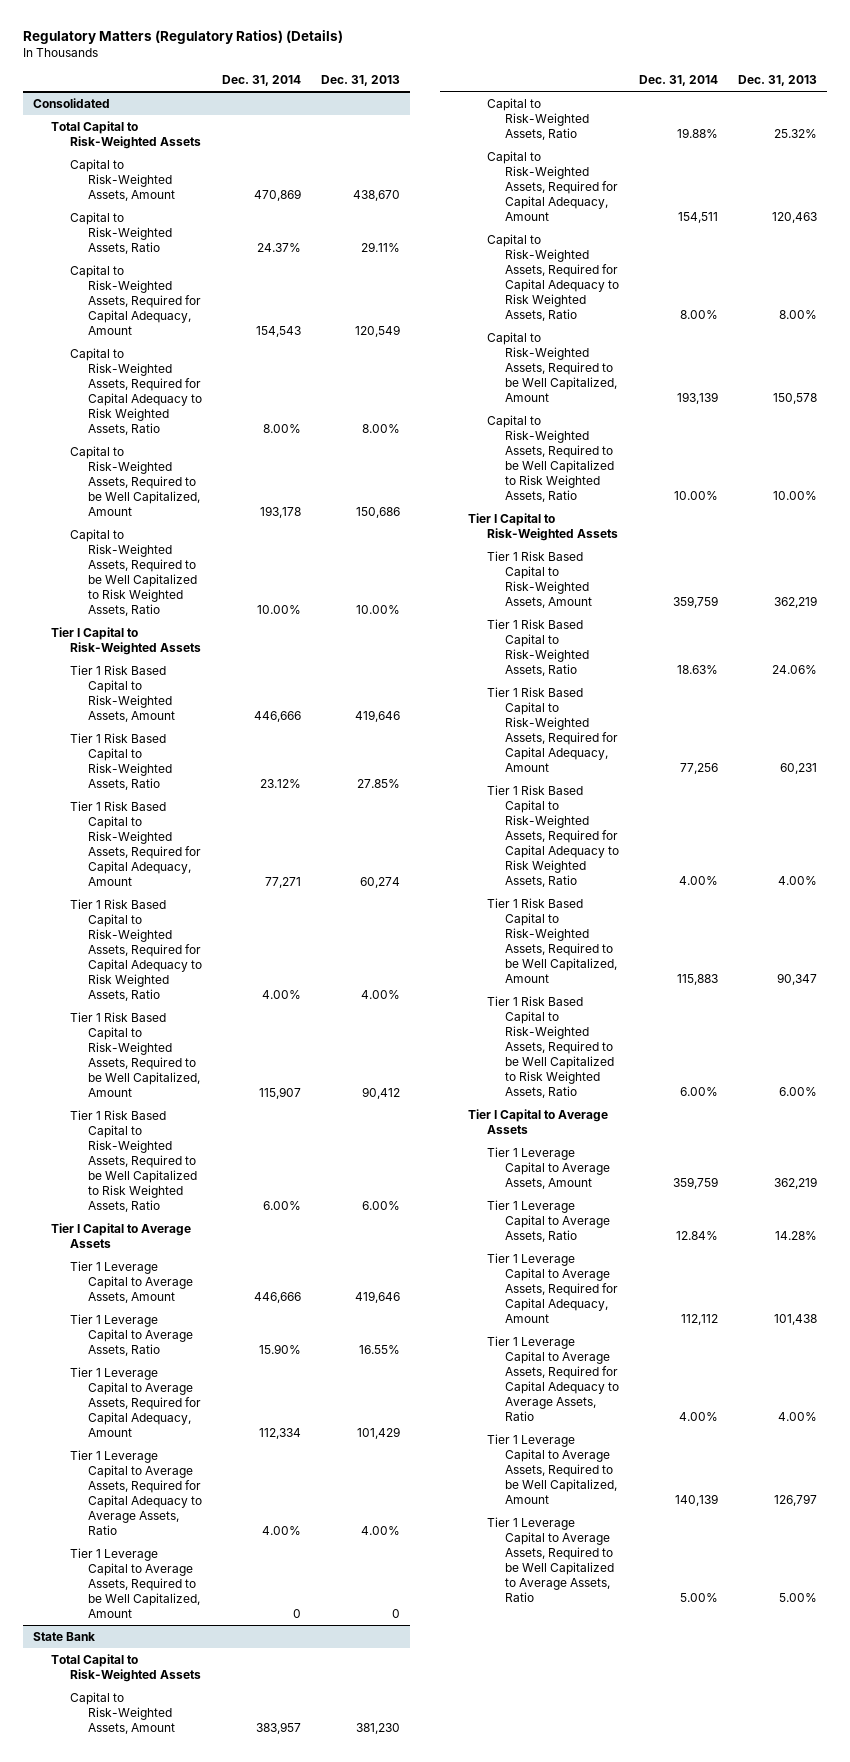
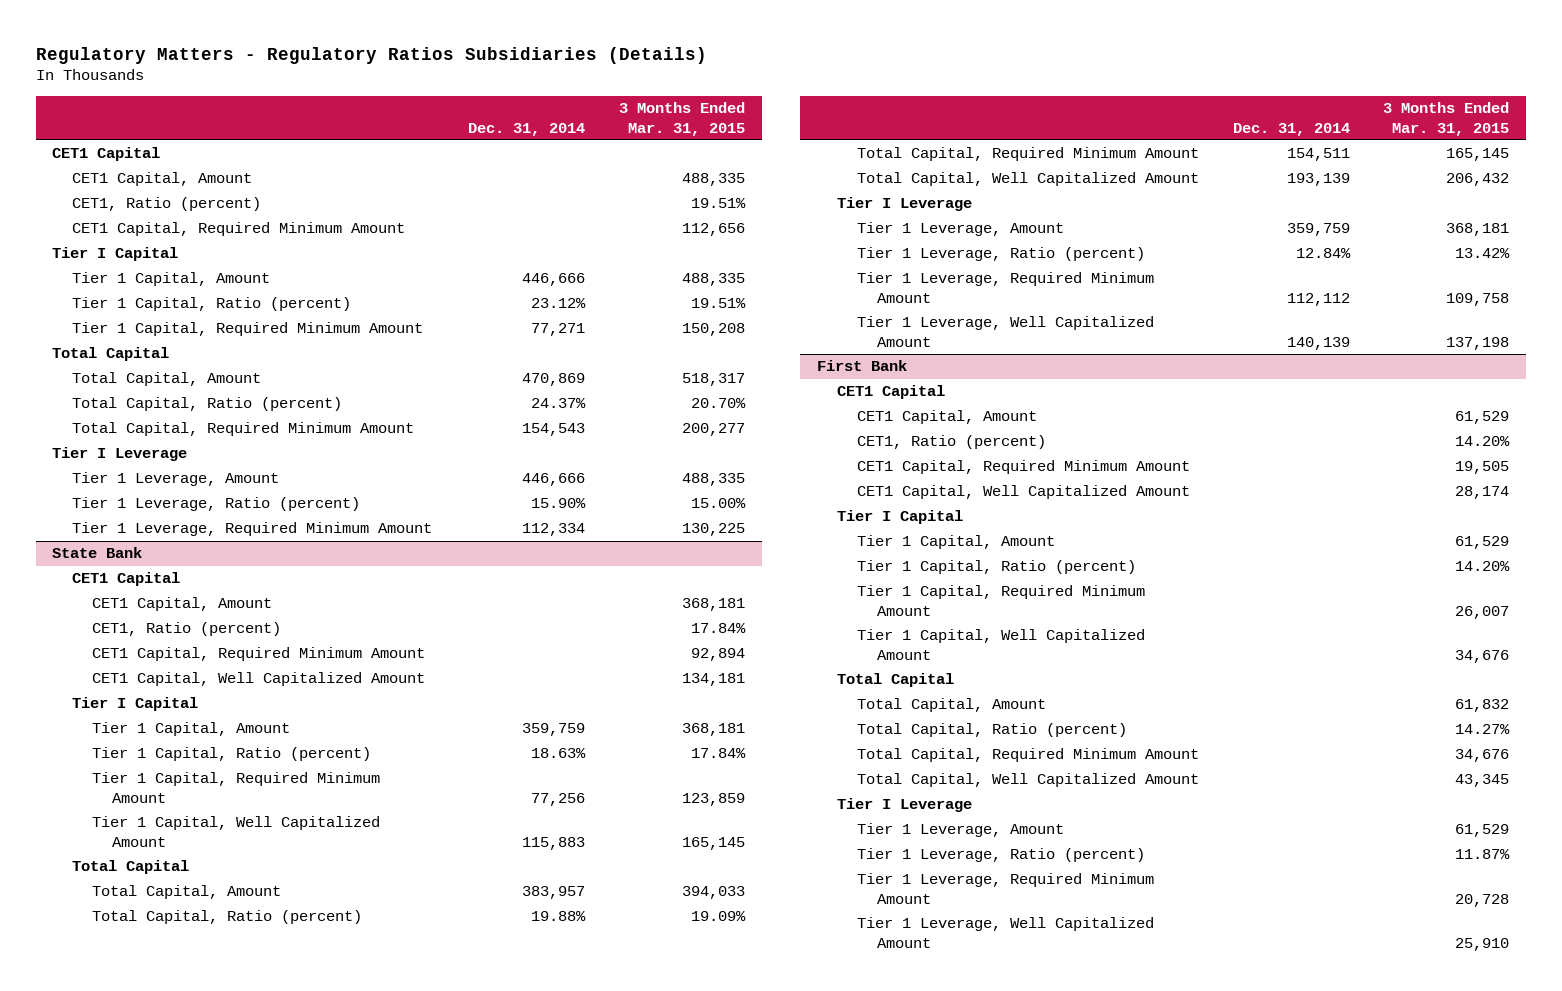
- Regulatory Matters (Regulatory Ratios) (Details)
+ Regulatory Matters - Regulatory Ratios Subsidiaries (Details)
- | Dec. 31, 2014 | Dec. 31, 2013
+ | Dec. 31, 2014 | 3 Months Ended Mar. 31, 2015
- Consolidated
- Total Capital to Risk-Weighted Assets
- Capital to Risk-Weighted Assets, Amount | 470,869 | 438,670
- Capital to Risk-Weighted Assets, Ratio | 24.37% | 29.11%
- Capital to Risk-Weighted Assets, Required for Capital Adequacy, Amount | 154,543 | 120,549
- Capital to Risk-Weighted Assets, Required for Capital Adequacy to Risk Weighted Assets, Ratio | 8.00% | 8.00%
- Capital to Risk-Weighted Assets, Required to be Well Capitalized, Amount | 193,178 | 150,686
- Capital to Risk-Weighted Assets, Required to be Well Capitalized to Risk Weighted Assets, Ratio | 10.00% | 10.00%
- Tier I Capital to Risk-Weighted Assets
- Tier 1 Risk Based Capital to Risk-Weighted Assets, Amount | 446,666 | 419,646
- Tier 1 Risk Based Capital to Risk-Weighted Assets, Ratio | 23.12% | 27.85%
- Tier 1 Risk Based Capital to Risk-Weighted Assets, Required for Capital Adequacy, Amount | 77,271 | 60,274
- Tier 1 Risk Based Capital to Risk-Weighted Assets, Required for Capital Adequacy to Risk Weighted Assets, Ratio | 4.00% | 4.00%
- Tier 1 Risk Based Capital to Risk-Weighted Assets, Required to be Well Capitalized, Amount | 115,907 | 90,412
- Tier 1 Risk Based Capital to Risk-Weighted Assets, Required to be Well Capitalized to Risk Weighted Assets, Ratio | 6.00% | 6.00%
- Tier I Capital to Average Assets
- Tier 1 Leverage Capital to Average Assets, Amount | 446,666 | 419,646
- Tier 1 Leverage Capital to Average Assets, Ratio | 15.90% | 16.55%
- Tier 1 Leverage Capital to Average Assets, Required for Capital Adequacy, Amount | 112,334 | 101,429
- Tier 1 Leverage Capital to Average Assets, Required for Capital Adequacy to Average Assets, Ratio | 4.00% | 4.00%
- Tier 1 Leverage Capital to Average Assets, Required to be Well Capitalized, Amount | 0 | 0
+ CET1 Capital
+ CET1 Capital, Amount | | 488,335
+ CET1, Ratio (percent) | | 19.51%
+ CET1 Capital, Required Minimum Amount | | 112,656
+ Tier I Capital
+ Tier 1 Capital, Amount | 446,666 | 488,335
+ Tier 1 Capital, Ratio (percent) | 23.12% | 19.51%
+ Tier 1 Capital, Required Minimum Amount | 77,271 | 150,208
+ Total Capital
+ Total Capital, Amount | 470,869 | 518,317
+ Total Capital, Ratio (percent) | 24.37% | 20.70%
+ Total Capital, Required Minimum Amount | 154,543 | 200,277
+ Tier I Leverage
+ Tier 1 Leverage, Amount | 446,666 | 488,335
+ Tier 1 Leverage, Ratio (percent) | 15.90% | 15.00%
+ Tier 1 Leverage, Required Minimum Amount | 112,334 | 130,225
@ State Bank
- Total Capital to Risk-Weighted Assets
- Capital to Risk-Weighted Assets, Amount | 383,957 | 381,230
- Capital to Risk-Weighted Assets, Ratio | 19.88% | 25.32%
- Capital to Risk-Weighted Assets, Required for Capital Adequacy, Amount | 154,511 | 120,463
- Capital to Risk-Weighted Assets, Required for Capital Adequacy to Risk Weighted Assets, Ratio | 8.00% | 8.00%
- Capital to Risk-Weighted Assets, Required to be Well Capitalized, Amount | 193,139 | 150,578
- Capital to Risk-Weighted Assets, Required to be Well Capitalized to Risk Weighted Assets, Ratio | 10.00% | 10.00%
- Tier I Capital to Risk-Weighted Assets
- Tier 1 Risk Based Capital to Risk-Weighted Assets, Amount | 359,759 | 362,219
- Tier 1 Risk Based Capital to Risk-Weighted Assets, Ratio | 18.63% | 24.06%
- Tier 1 Risk Based Capital to Risk-Weighted Assets, Required for Capital Adequacy, Amount | 77,256 | 60,231
- Tier 1 Risk Based Capital to Risk-Weighted Assets, Required for Capital Adequacy to Risk Weighted Assets, Ratio | 4.00% | 4.00%
- Tier 1 Risk Based Capital to Risk-Weighted Assets, Required to be Well Capitalized, Amount | 115,883 | 90,347
- Tier 1 Risk Based Capital to Risk-Weighted Assets, Required to be Well Capitalized to Risk Weighted Assets, Ratio | 6.00% | 6.00%
- Tier I Capital to Average Assets
- Tier 1 Leverage Capital to Average Assets, Amount | 359,759 | 362,219
- Tier 1 Leverage Capital to Average Assets, Ratio | 12.84% | 14.28%
- Tier 1 Leverage Capital to Average Assets, Required for Capital Adequacy, Amount | 112,112 | 101,438
- Tier 1 Leverage Capital to Average Assets, Required for Capital Adequacy to Average Assets, Ratio | 4.00% | 4.00%
- Tier 1 Leverage Capital to Average Assets, Required to be Well Capitalized, Amount | 140,139 | 126,797
- Tier 1 Leverage Capital to Average Assets, Required to be Well Capitalized to Average Assets, Ratio | 5.00% | 5.00%
+ CET1 Capital
+ CET1 Capital, Amount | | 368,181
+ CET1, Ratio (percent) | | 17.84%
+ CET1 Capital, Required Minimum Amount | | 92,894
+ CET1 Capital, Well Capitalized Amount | | 134,181
+ Tier I Capital
+ Tier 1 Capital, Amount | 359,759 | 368,181
+ Tier 1 Capital, Ratio (percent) | 18.63% | 17.84%
+ Tier 1 Capital, Required Minimum Amount | 77,256 | 123,859
+ Tier 1 Capital, Well Capitalized Amount | 115,883 | 165,145
+ Total Capital
+ Total Capital, Amount | 383,957 | 394,033
+ Total Capital, Ratio (percent) | 19.88% | 19.09%
+ Total Capital, Required Minimum Amount | 154,511 | 165,145
+ Total Capital, Well Capitalized Amount | 193,139 | 206,432
+ Tier I Leverage
+ Tier 1 Leverage, Amount | 359,759 | 368,181
+ Tier 1 Leverage, Ratio (percent) | 12.84% | 13.42%
+ Tier 1 Leverage, Required Minimum Amount | 112,112 | 109,758
+ Tier 1 Leverage, Well Capitalized Amount | 140,139 | 137,198
+ First Bank
+ CET1 Capital
+ CET1 Capital, Amount | | 61,529
+ CET1, Ratio (percent) | | 14.20%
+ CET1 Capital, Required Minimum Amount | | 19,505
+ CET1 Capital, Well Capitalized Amount | | 28,174
+ Tier I Capital
+ Tier 1 Capital, Amount | | 61,529
+ Tier 1 Capital, Ratio (percent) | | 14.20%
+ Tier 1 Capital, Required Minimum Amount | | 26,007
+ Tier 1 Capital, Well Capitalized Amount | | 34,676
+ Total Capital
+ Total Capital, Amount | | 61,832
+ Total Capital, Ratio (percent) | | 14.27%
+ Total Capital, Required Minimum Amount | | 34,676
+ Total Capital, Well Capitalized Amount | | 43,345
+ Tier I Leverage
+ Tier 1 Leverage, Amount | | 61,529
+ Tier 1 Leverage, Ratio (percent) | | 11.87%
+ Tier 1 Leverage, Required Minimum Amount | | 20,728
+ Tier 1 Leverage, Well Capitalized Amount | | 25,910

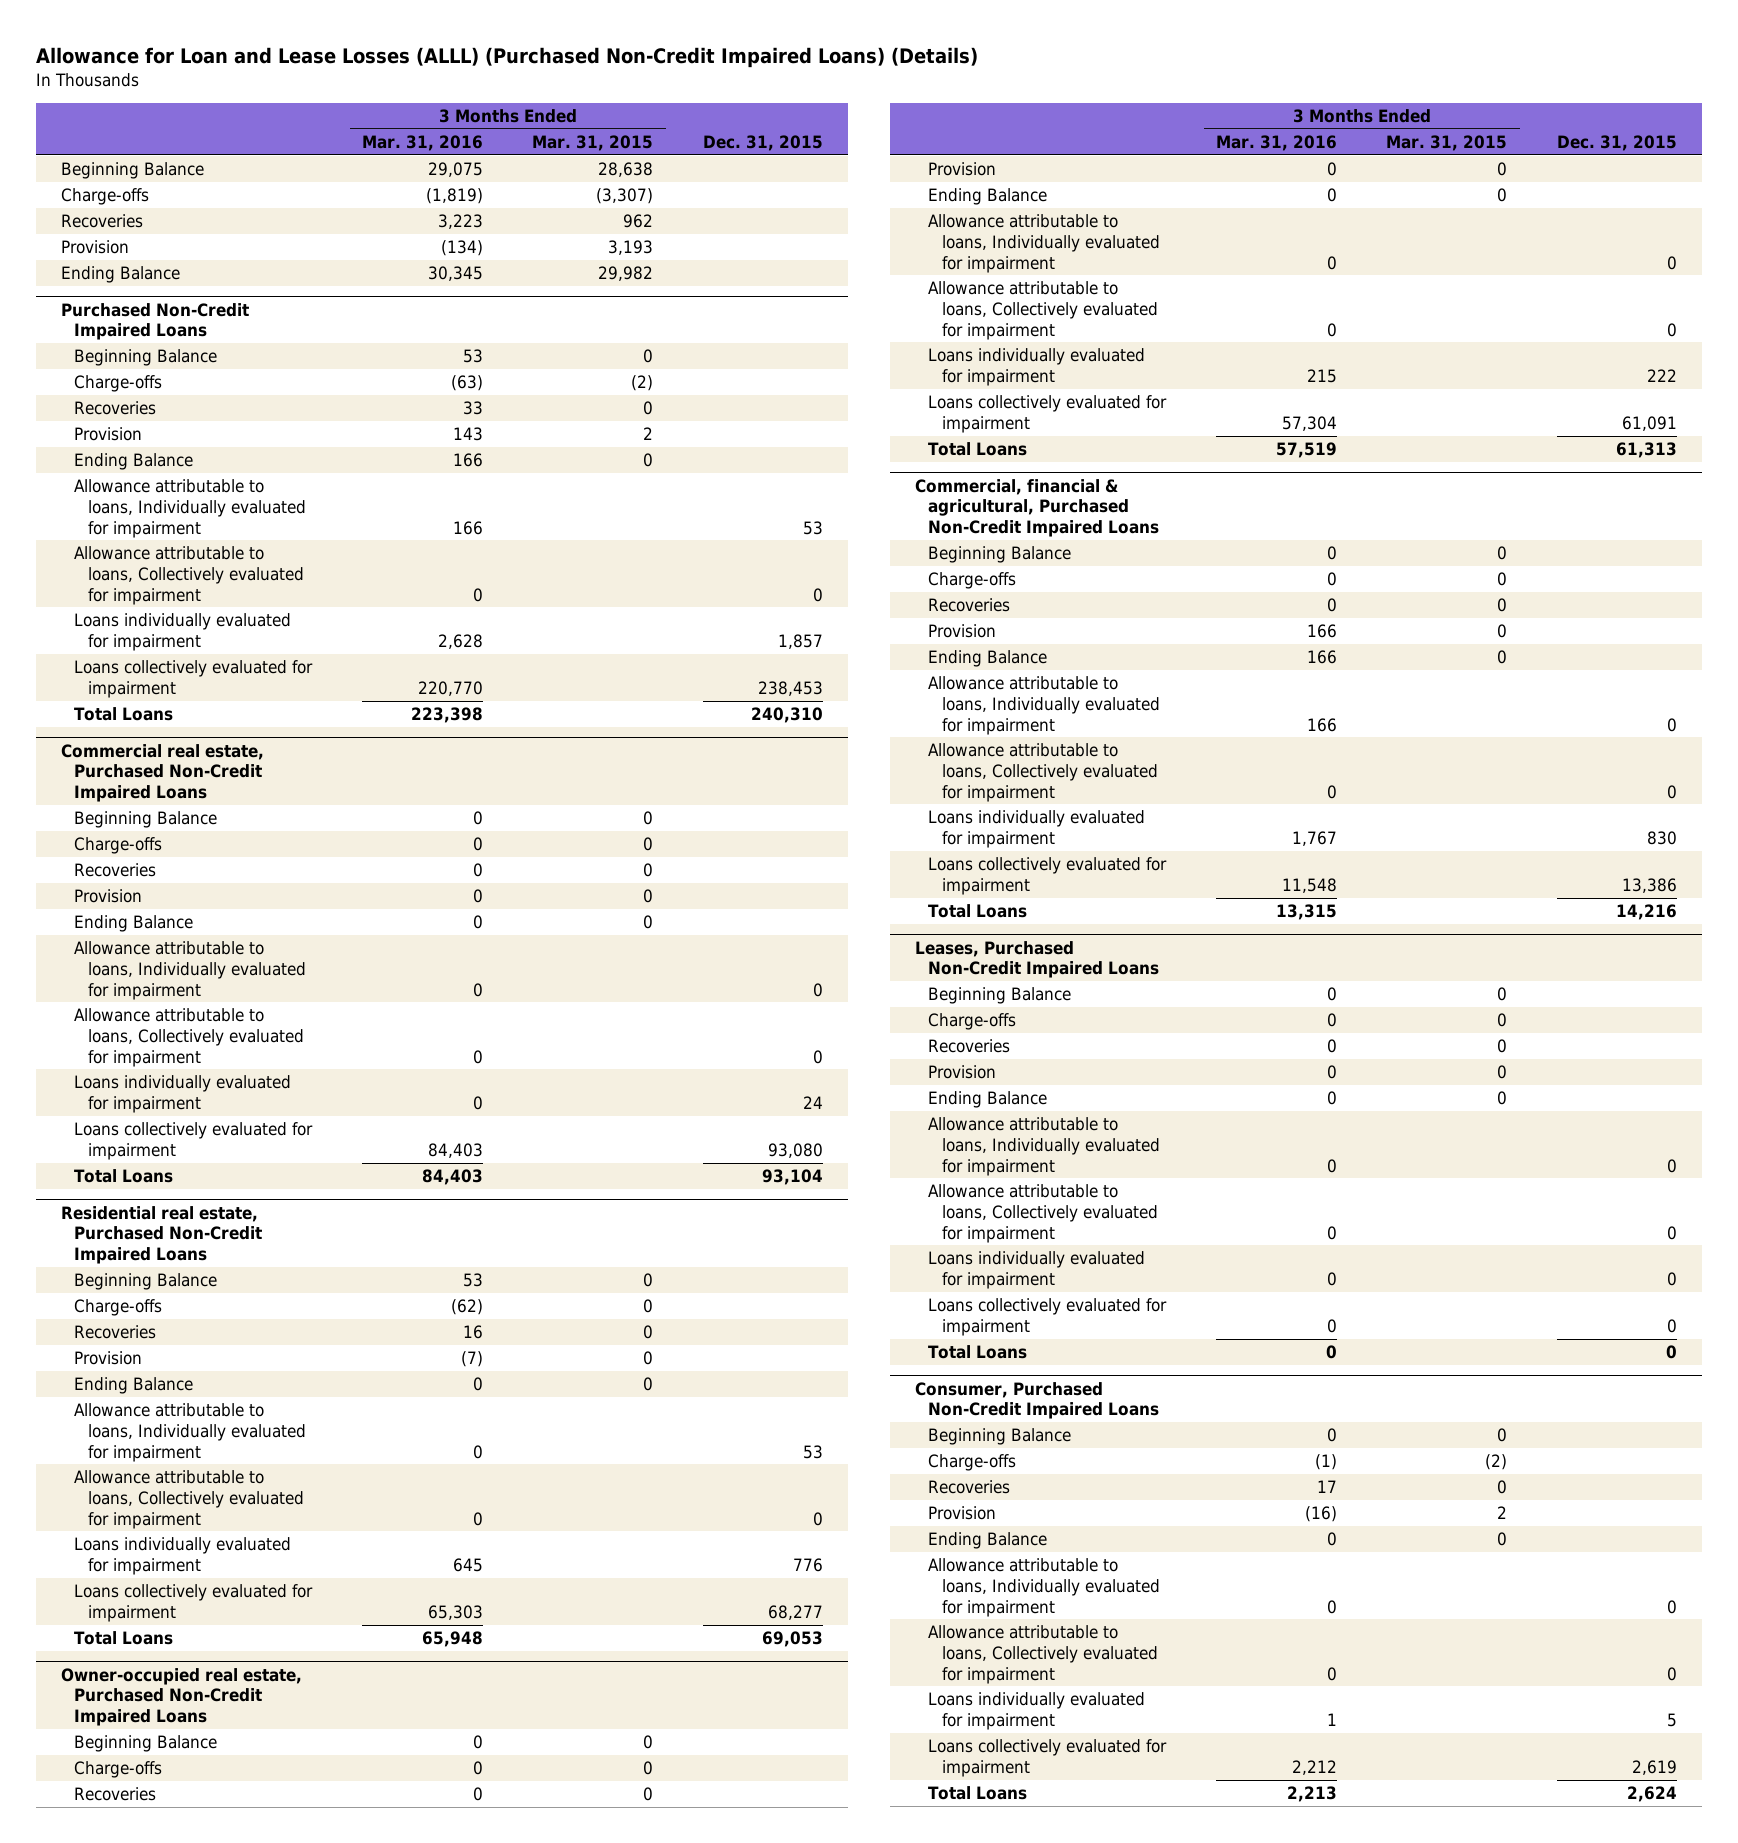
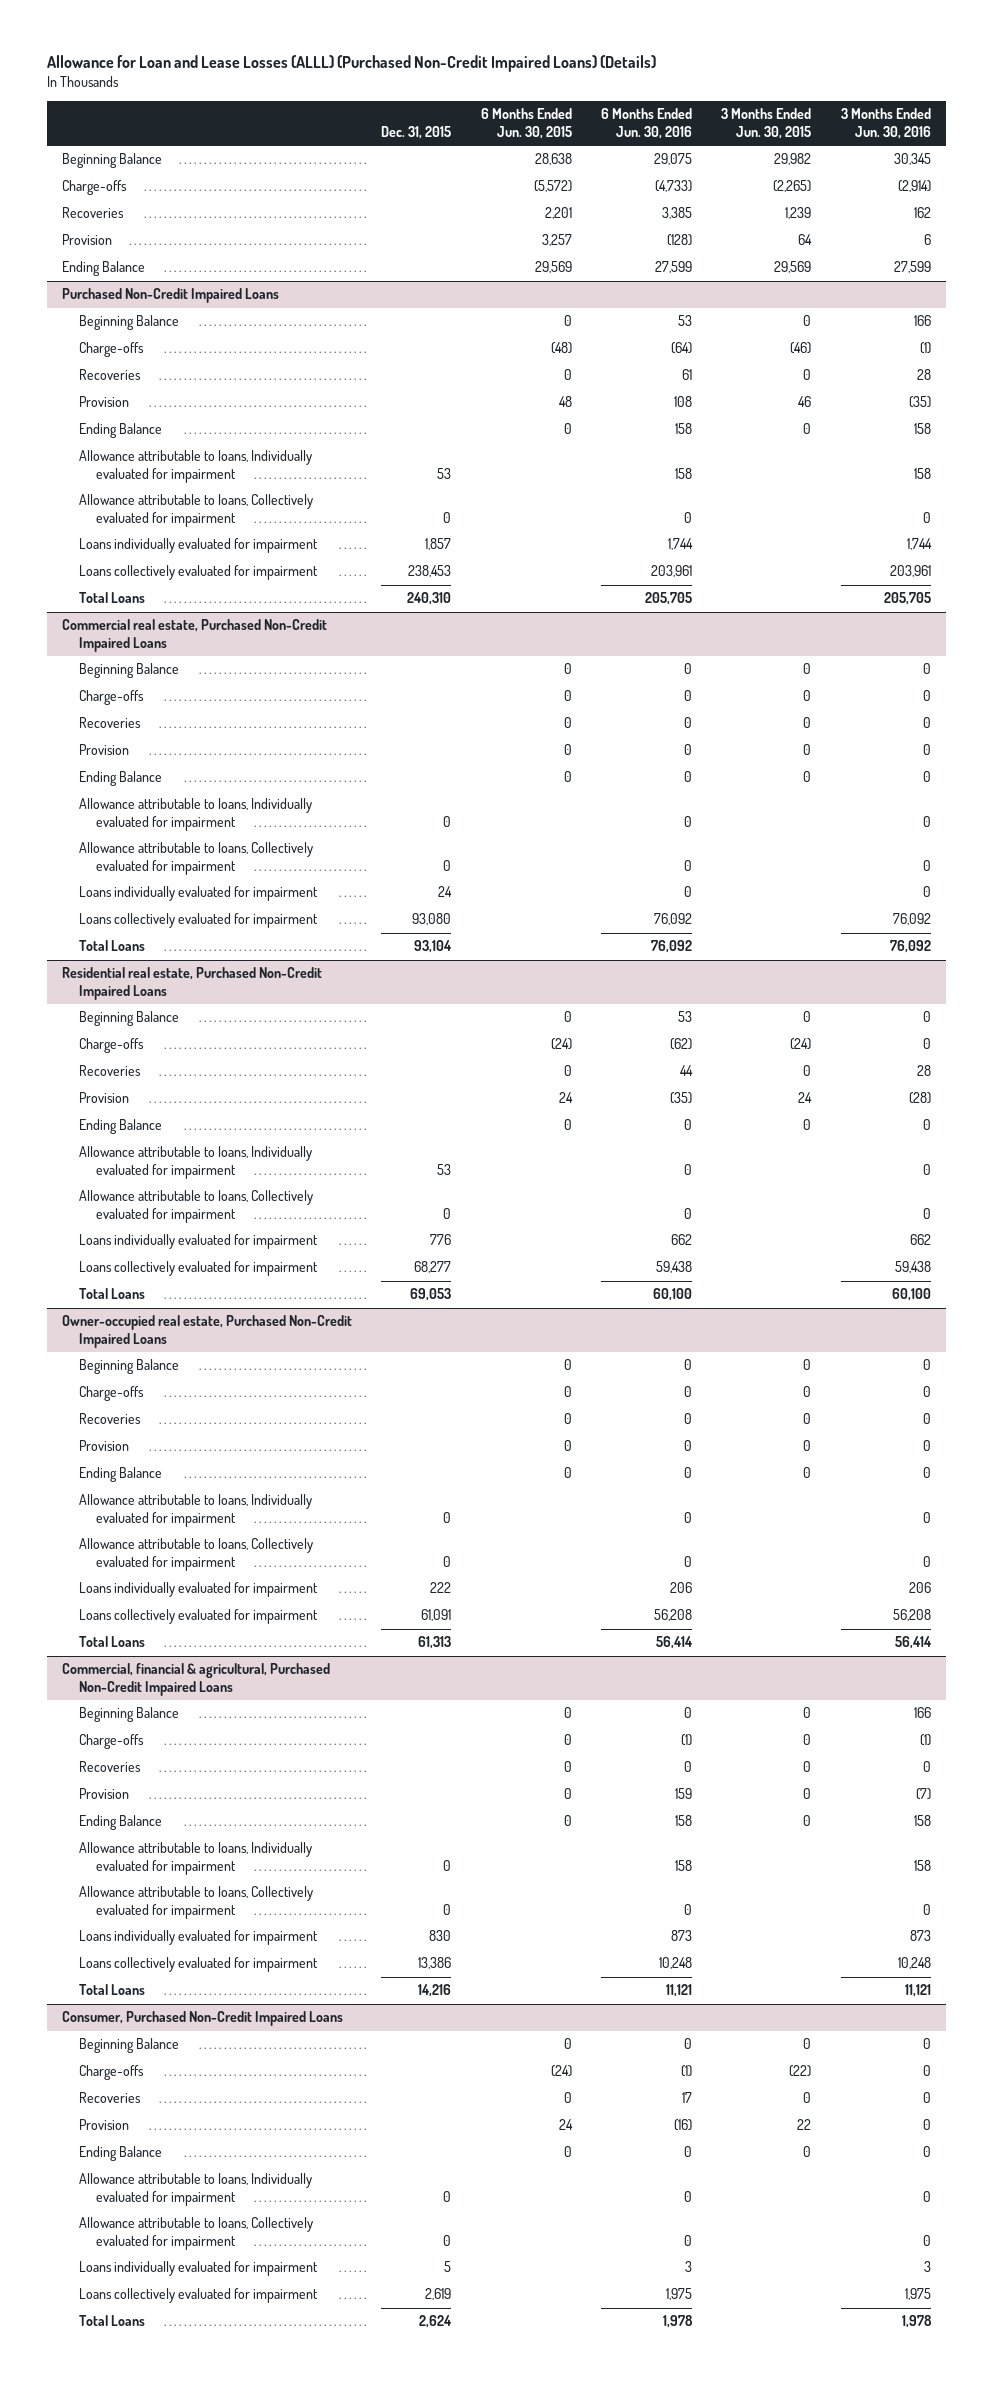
- | 3 Months Ended Mar. 31, 2016 | 3 Months Ended Mar. 31, 2015 | Dec. 31, 2015
+ | Dec. 31, 2015 | 6 Months Ended Jun. 30, 2015 | 6 Months Ended Jun. 30, 2016 | 3 Months Ended Jun. 30, 2015 | 3 Months Ended Jun. 30, 2016
- Leases, Purchased Non-Credit Impaired Loans
- Beginning Balance | 0 | 0 |
- Charge-offs | 0 | 0 |
- Recoveries | 0 | 0 |
- Provision | 0 | 0 |
- Ending Balance | 0 | 0 |
- Allowance attributable to loans, Individually evaluated for impairment | 0 | | 0
- Allowance attributable to loans, Collectively evaluated for impairment | 0 | | 0
- Loans individually evaluated for impairment | 0 | | 0
- Loans collectively evaluated for impairment | 0 | | 0
- Total Loans | 0 | | 0

